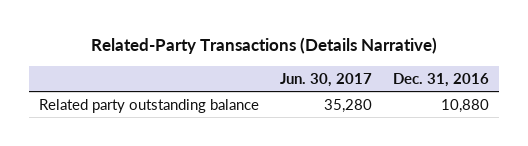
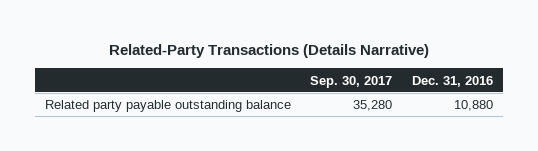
- | Jun. 30, 2017 | Dec. 31, 2016
+ | Sep. 30, 2017 | Dec. 31, 2016
- Related party outstanding balance | 35,280 | 10,880
+ Related party payable outstanding balance | 35,280 | 10,880

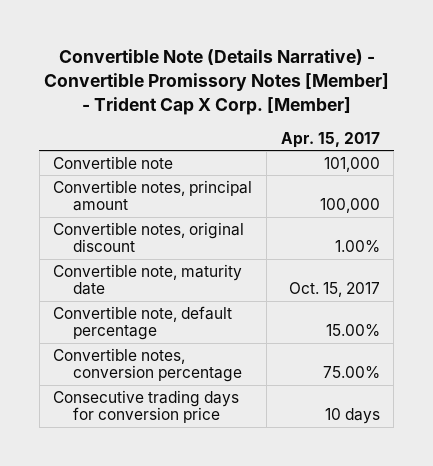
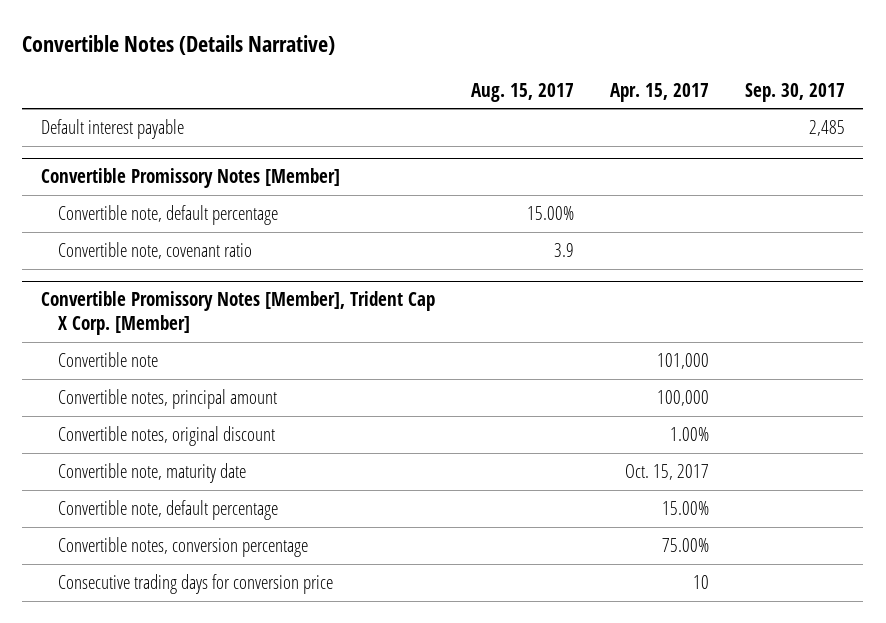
- Convertible Note (Details Narrative) - Convertible Promissory Notes [Member] - Trident Cap X Corp. [Member]
+ Convertible Notes (Details Narrative)
- | Apr. 15, 2017
+ | Aug. 15, 2017 | Apr. 15, 2017 | Sep. 30, 2017
+ Default interest payable | | | 2,485
+ Convertible Promissory Notes [Member]
+ Convertible note, default percentage | 15.00% | |
+ Convertible note, covenant ratio | 3.9 | |
+ Convertible Promissory Notes [Member], Trident Cap X Corp. [Member]
- Consecutive trading days for conversion price | 10 days
+ Consecutive trading days for conversion price | | 10 |

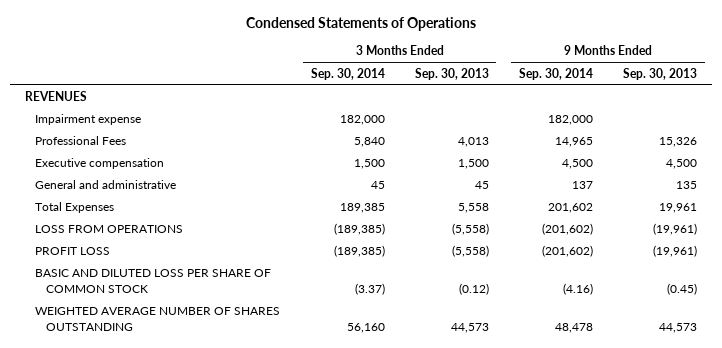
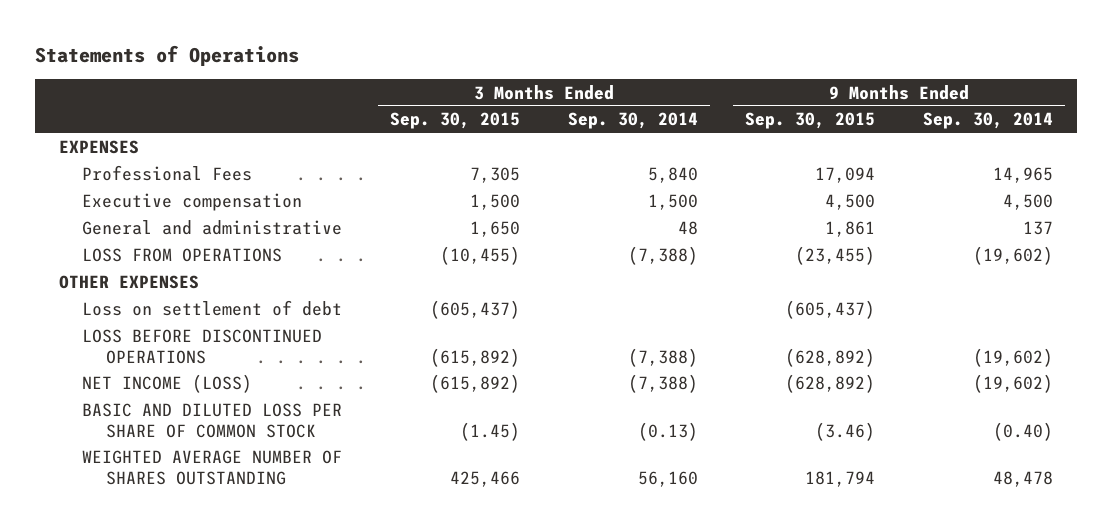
- Condensed Statements of Operations
+ Statements of Operations
- | 3 Months Ended Sep. 30, 2014 | 3 Months Ended Sep. 30, 2013 | 9 Months Ended Sep. 30, 2014 | 9 Months Ended Sep. 30, 2013
+ | 3 Months Ended Sep. 30, 2015 | 3 Months Ended Sep. 30, 2014 | 9 Months Ended Sep. 30, 2015 | 9 Months Ended Sep. 30, 2014
- REVENUES
- Impairment expense | 182,000 | | 182,000 |
+ EXPENSES
- General and administrative | 45 | 45 | 137 | 135
- Total Expenses | 189,385 | 5,558 | 201,602 | 19,961
- LOSS FROM OPERATIONS | (189,385) | (5,558) | (201,602) | (19,961)
- PROFIT LOSS | (189,385) | (5,558) | (201,602) | (19,961)
- BASIC AND DILUTED LOSS PER SHARE OF COMMON STOCK | (3.37) | (0.12) | (4.16) | (0.45)
+ General and administrative | 1,650 | 48 | 1,861 | 137
+ LOSS FROM OPERATIONS | (10,455) | (7,388) | (23,455) | (19,602)
+ OTHER EXPENSES
+ Loss on settlement of debt | (605,437) | | (605,437) |
+ LOSS BEFORE DISCONTINUED OPERATIONS | (615,892) | (7,388) | (628,892) | (19,602)
+ NET INCOME (LOSS) | (615,892) | (7,388) | (628,892) | (19,602)
+ BASIC AND DILUTED LOSS PER SHARE OF COMMON STOCK | (1.45) | (0.13) | (3.46) | (0.40)

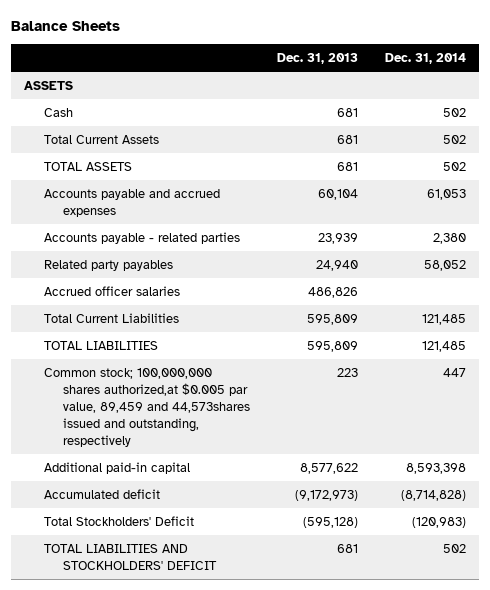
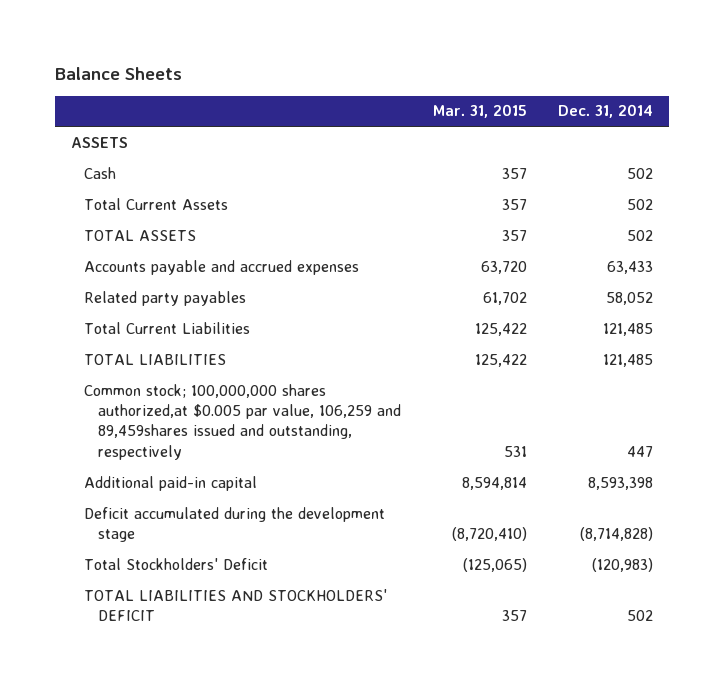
- | Dec. 31, 2013 | Dec. 31, 2014
+ | Mar. 31, 2015 | Dec. 31, 2014
- Accounts payable and accrued expenses | 60,104 | 61,053
- Accounts payable - related parties | 23,939 | 2,380
+ Accounts payable and accrued expenses | 63,720 | 63,433
- Accrued officer salaries | 486,826 |
- Common stock; 100,000,000 shares authorized,at $0.005 par value, 89,459 and 44,573shares issued and outstanding, respectively | 223 | 447
+ Common stock; 100,000,000 shares authorized,at $0.005 par value, 106,259 and 89,459shares issued and outstanding, respectively | 531 | 447
- Accumulated deficit | (9,172,973) | (8,714,828)
+ Deficit accumulated during the development stage | (8,720,410) | (8,714,828)

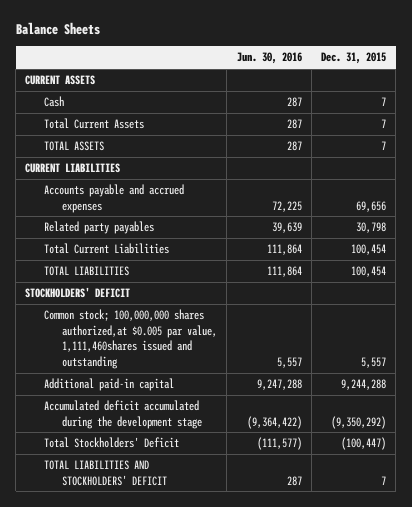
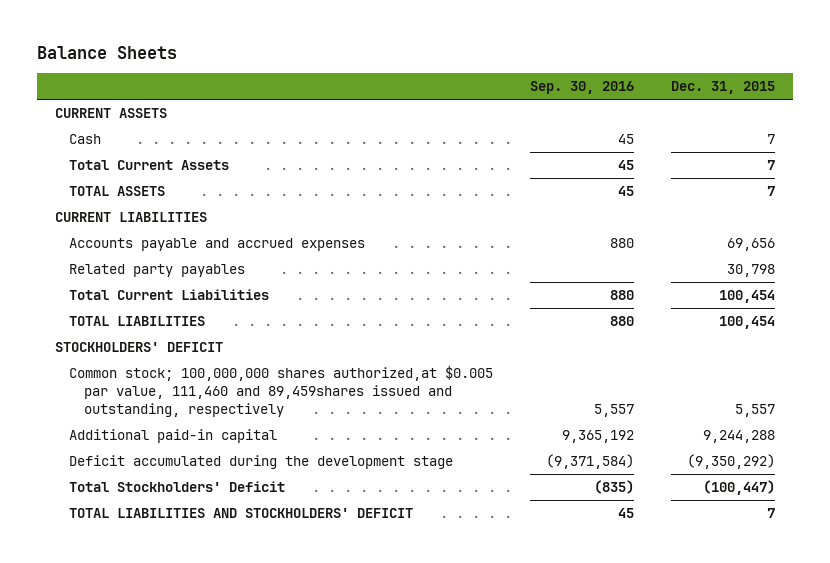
- | Jun. 30, 2016 | Dec. 31, 2015
+ | Sep. 30, 2016 | Dec. 31, 2015
- Common stock; 100,000,000 shares authorized,at $0.005 par value, 1,111,460shares issued and outstanding | 5,557 | 5,557
+ Common stock; 100,000,000 shares authorized,at $0.005 par value, 111,460 and 89,459shares issued and outstanding, respectively | 5,557 | 5,557
- Accumulated deficit accumulated during the development stage | (9,364,422) | (9,350,292)
+ Deficit accumulated during the development stage | (9,371,584) | (9,350,292)

